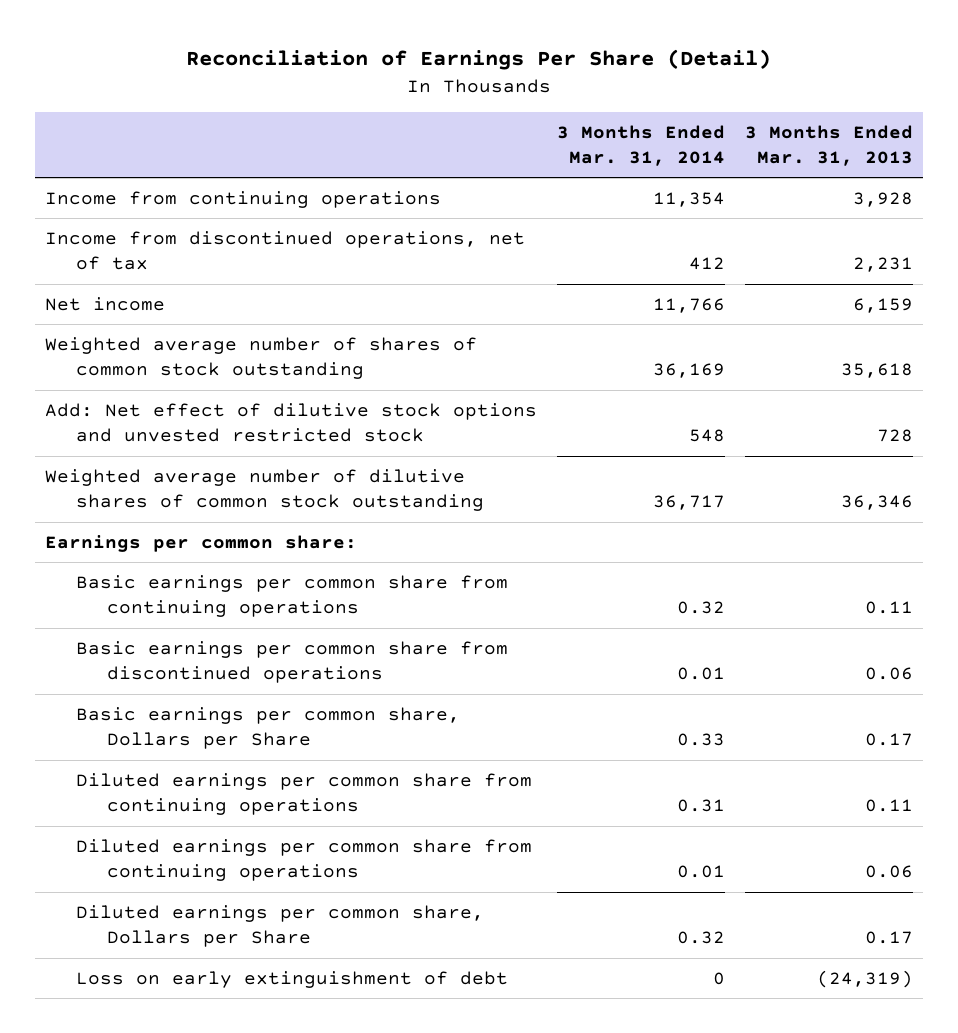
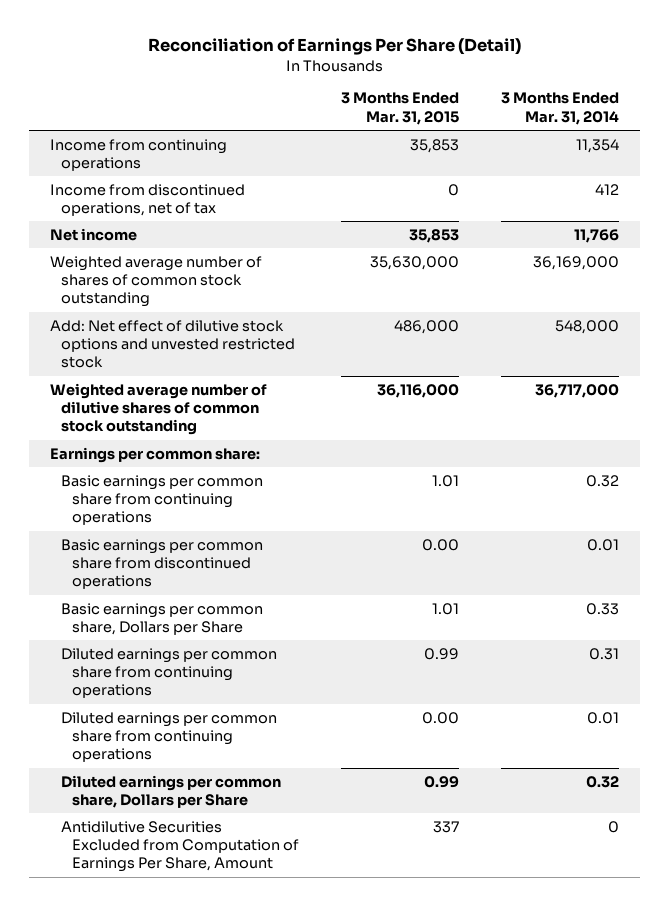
- | 3 Months Ended Mar. 31, 2014 | 3 Months Ended Mar. 31, 2013
+ | 3 Months Ended Mar. 31, 2015 | 3 Months Ended Mar. 31, 2014
- Weighted average number of shares of common stock outstanding | 36,169 | 35,618
- Add: Net effect of dilutive stock options and unvested restricted stock | 548 | 728
- Weighted average number of dilutive shares of common stock outstanding | 36,717 | 36,346
+ Weighted average number of shares of common stock outstanding | 35,630,000 | 36,169,000
+ Add: Net effect of dilutive stock options and unvested restricted stock | 486,000 | 548,000
+ Weighted average number of dilutive shares of common stock outstanding | 36,116,000 | 36,717,000
- Loss on early extinguishment of debt | 0 | (24,319)
+ Antidilutive Securities Excluded from Computation of Earnings Per Share, Amount | 337 | 0

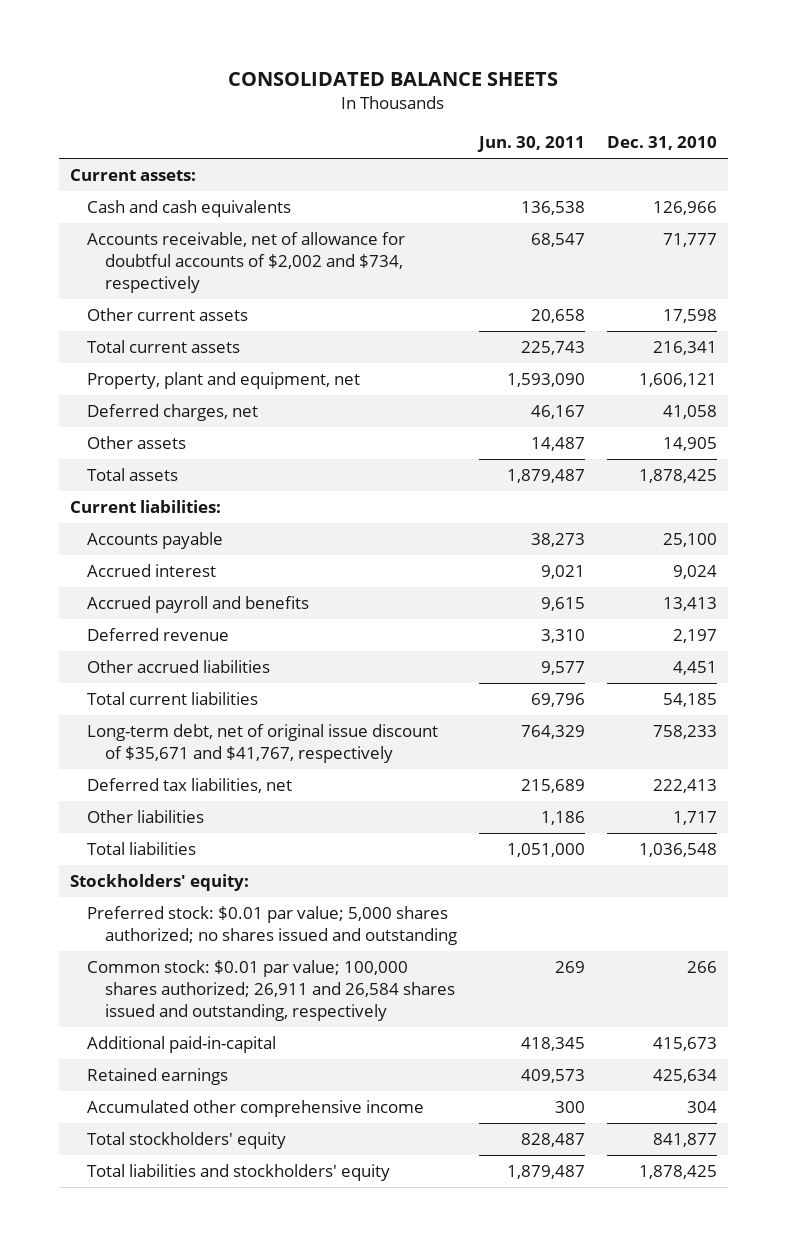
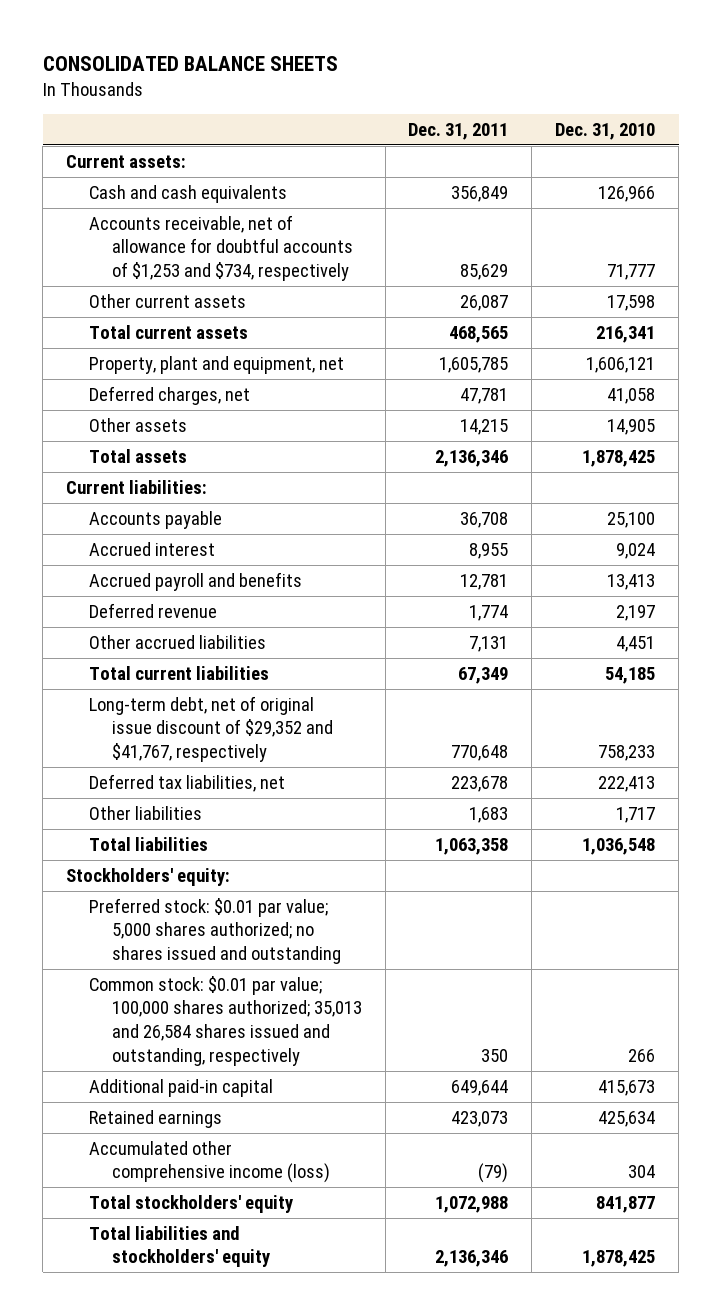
- | Jun. 30, 2011 | Dec. 31, 2010
+ | Dec. 31, 2011 | Dec. 31, 2010
- Accounts receivable, net of allowance for doubtful accounts of $2,002 and $734, respectively | 68,547 | 71,777
+ Accounts receivable, net of allowance for doubtful accounts of $1,253 and $734, respectively | 85,629 | 71,777
- Long-term debt, net of original issue discount of $35,671 and $41,767, respectively | 764,329 | 758,233
+ Long-term debt, net of original issue discount of $29,352 and $41,767, respectively | 770,648 | 758,233
- Common stock: $0.01 par value; 100,000 shares authorized; 26,911 and 26,584 shares issued and outstanding, respectively | 269 | 266
- Additional paid-in-capital | 418,345 | 415,673
+ Common stock: $0.01 par value; 100,000 shares authorized; 35,013 and 26,584 shares issued and outstanding, respectively | 350 | 266
+ Additional paid-in capital | 649,644 | 415,673
- Accumulated other comprehensive income | 300 | 304
+ Accumulated other comprehensive income (loss) | (79) | 304

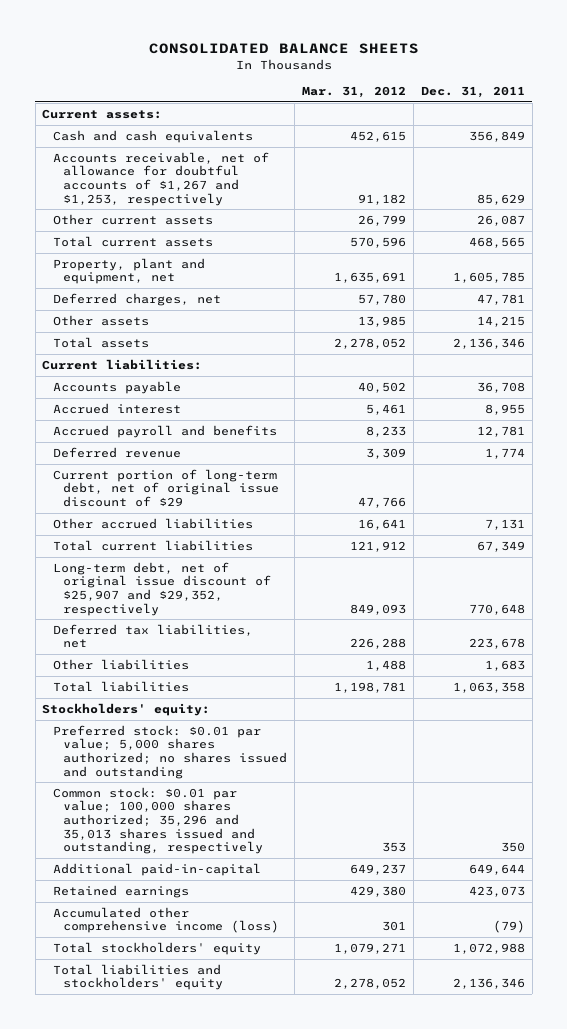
- | Dec. 31, 2011 | Dec. 31, 2010
+ | Mar. 31, 2012 | Dec. 31, 2011
- Accounts receivable, net of allowance for doubtful accounts of $1,253 and $734, respectively | 85,629 | 71,777
+ Accounts receivable, net of allowance for doubtful accounts of $1,267 and $1,253, respectively | 91,182 | 85,629
+ Current portion of long-term debt, net of original issue discount of $29 | 47,766 |
- Long-term debt, net of original issue discount of $29,352 and $41,767, respectively | 770,648 | 758,233
+ Long-term debt, net of original issue discount of $25,907 and $29,352, respectively | 849,093 | 770,648
- Common stock: $0.01 par value; 100,000 shares authorized; 35,013 and 26,584 shares issued and outstanding, respectively | 350 | 266
- Additional paid-in capital | 649,644 | 415,673
+ Common stock: $0.01 par value; 100,000 shares authorized; 35,296 and 35,013 shares issued and outstanding, respectively | 353 | 350
+ Additional paid-in-capital | 649,237 | 649,644

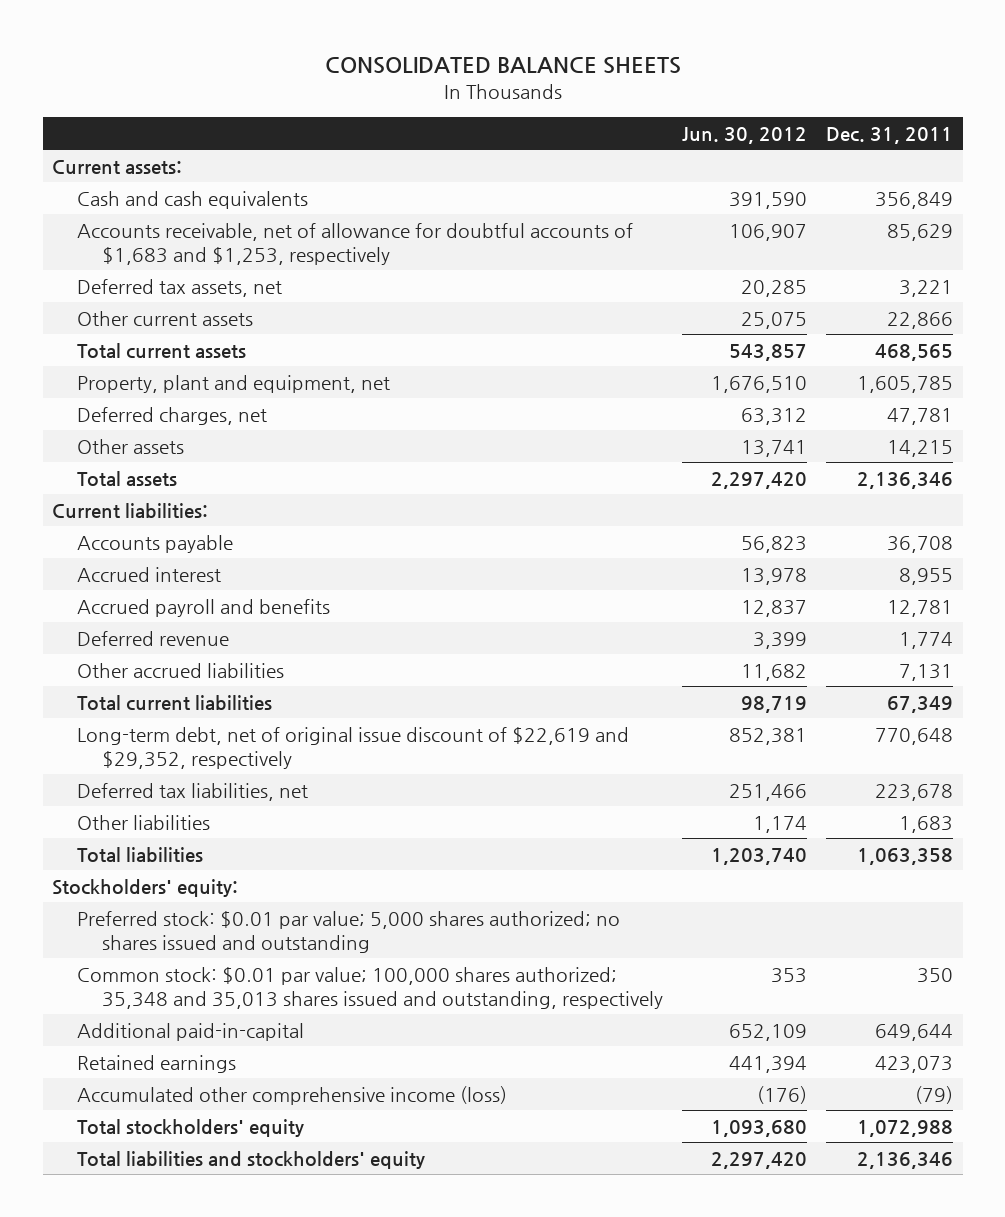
- | Mar. 31, 2012 | Dec. 31, 2011
+ | Jun. 30, 2012 | Dec. 31, 2011
- Accounts receivable, net of allowance for doubtful accounts of $1,267 and $1,253, respectively | 91,182 | 85,629
- Other current assets | 26,799 | 26,087
+ Accounts receivable, net of allowance for doubtful accounts of $1,683 and $1,253, respectively | 106,907 | 85,629
+ Deferred tax assets, net | 20,285 | 3,221
+ Other current assets | 25,075 | 22,866
- Current portion of long-term debt, net of original issue discount of $29 | 47,766 |
- Long-term debt, net of original issue discount of $25,907 and $29,352, respectively | 849,093 | 770,648
+ Long-term debt, net of original issue discount of $22,619 and $29,352, respectively | 852,381 | 770,648
- Common stock: $0.01 par value; 100,000 shares authorized; 35,296 and 35,013 shares issued and outstanding, respectively | 353 | 350
+ Common stock: $0.01 par value; 100,000 shares authorized; 35,348 and 35,013 shares issued and outstanding, respectively | 353 | 350

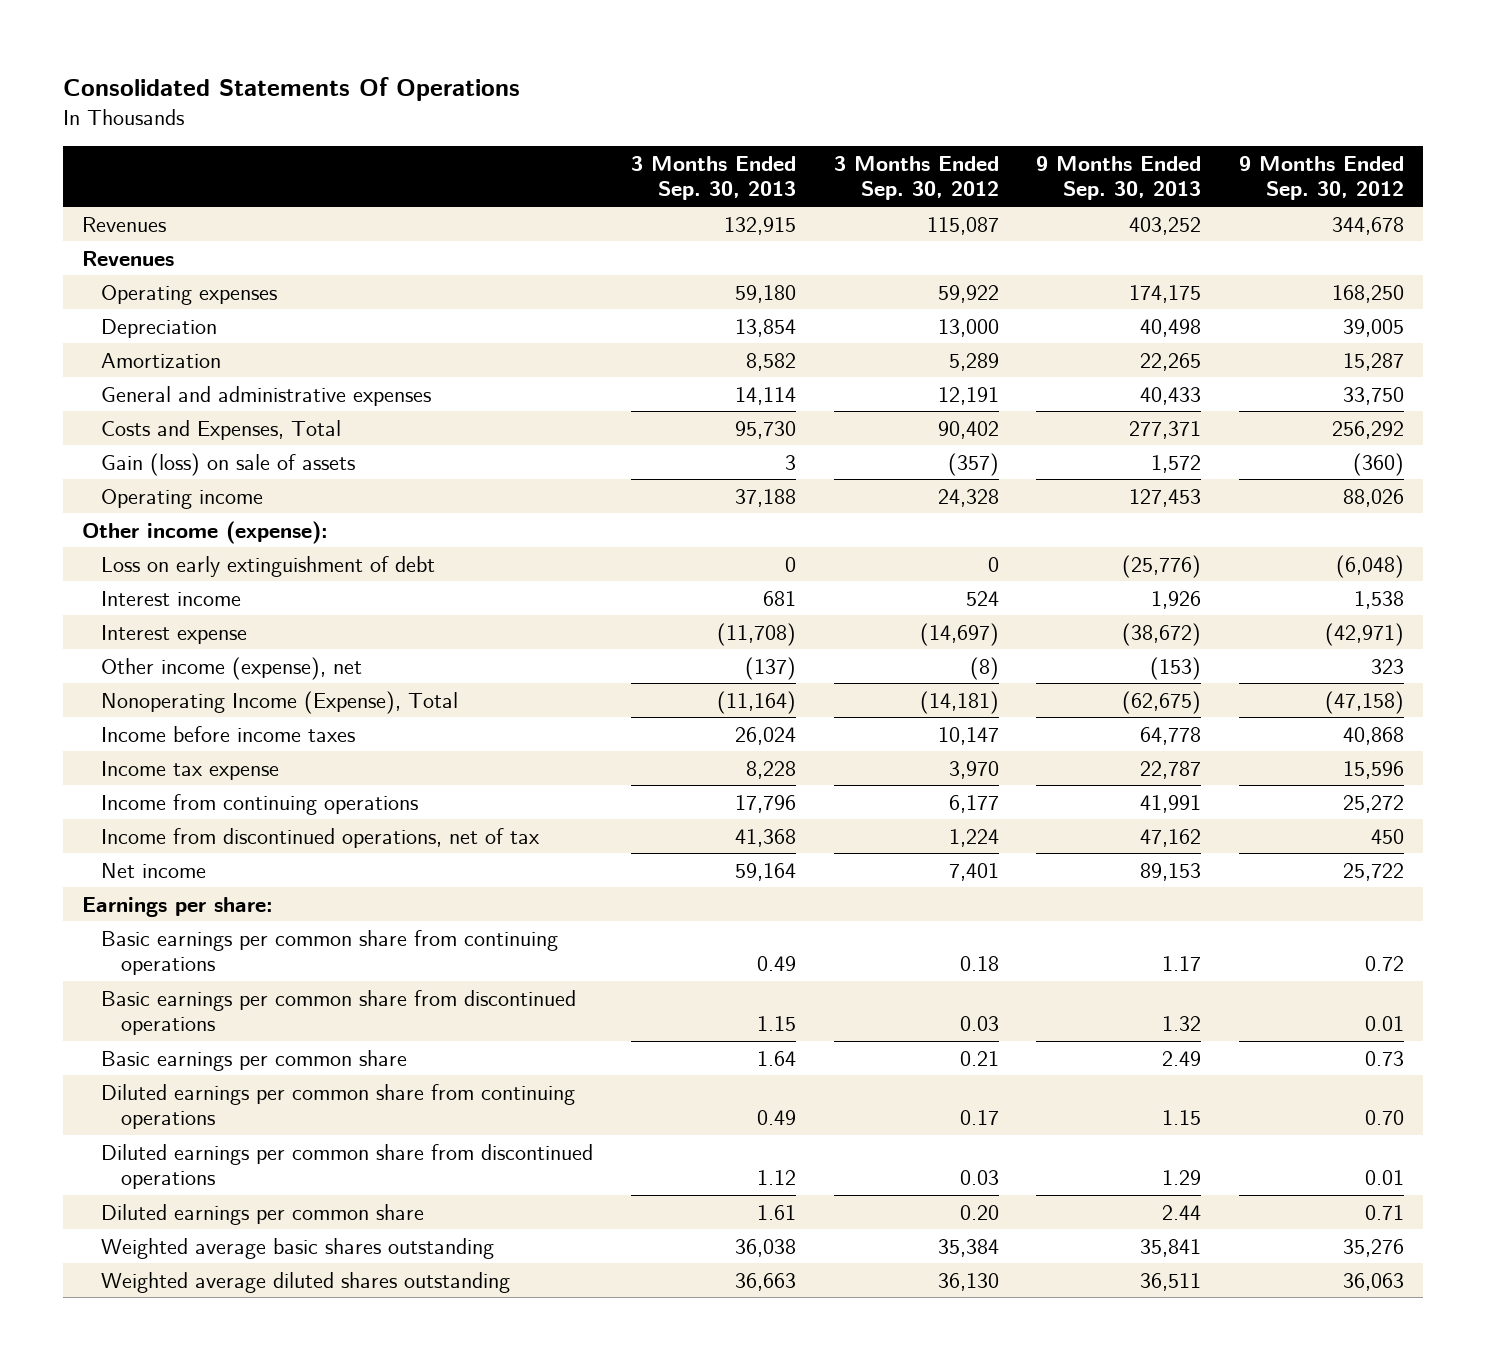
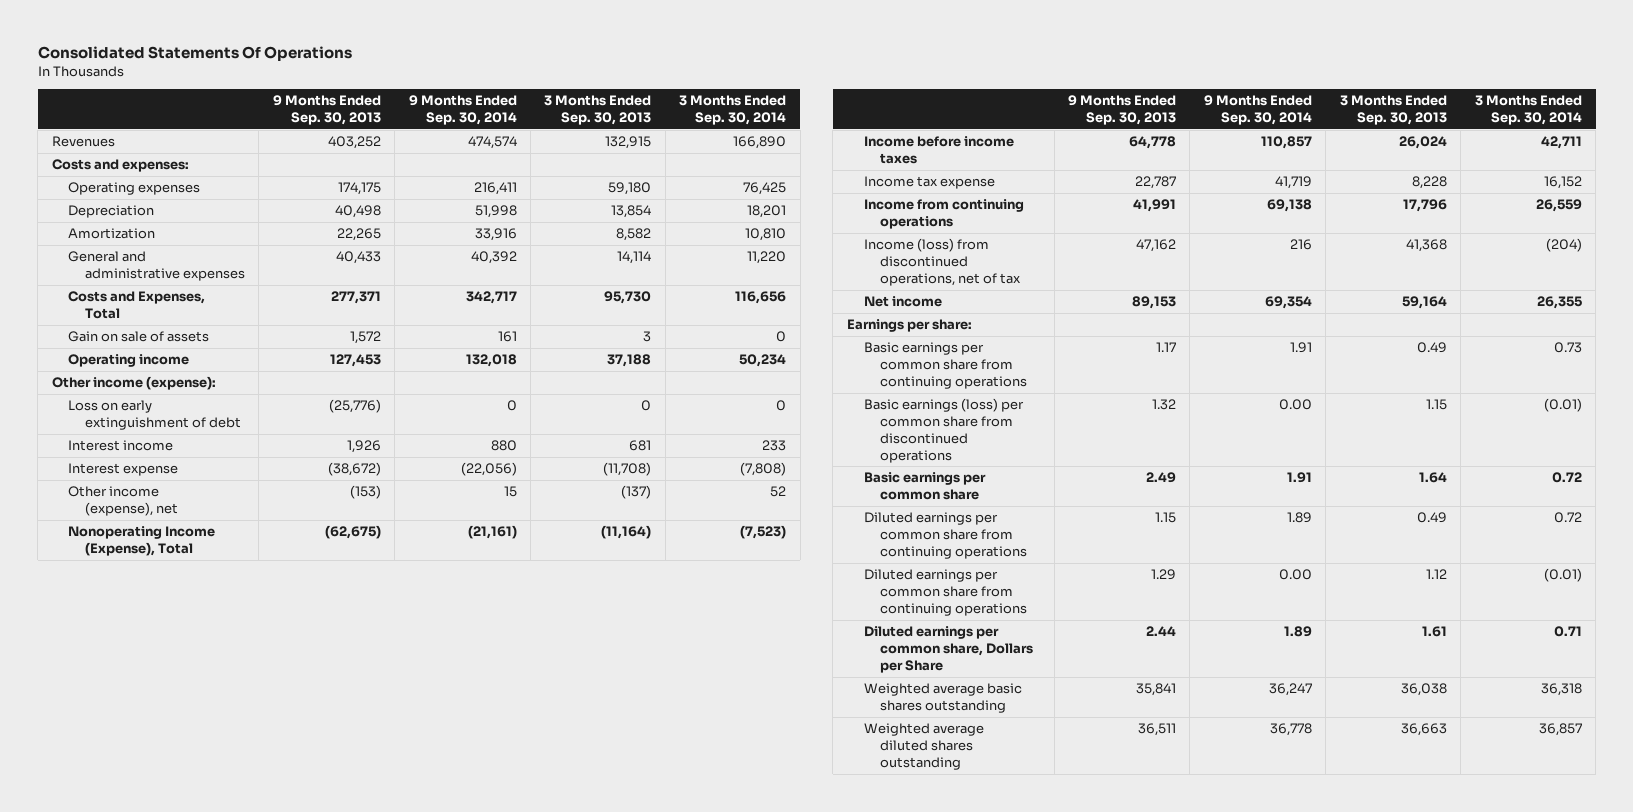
- | 3 Months Ended Sep. 30, 2013 | 3 Months Ended Sep. 30, 2012 | 9 Months Ended Sep. 30, 2013 | 9 Months Ended Sep. 30, 2012
+ | 9 Months Ended Sep. 30, 2013 | 9 Months Ended Sep. 30, 2014 | 3 Months Ended Sep. 30, 2013 | 3 Months Ended Sep. 30, 2014
- Revenues
+ Costs and expenses:
- Gain (loss) on sale of assets | 3 | (357) | 1,572 | (360)
+ Gain on sale of assets | 1,572 | 161 | 3 | 0
- Income from discontinued operations, net of tax | 41,368 | 1,224 | 47,162 | 450
+ Income (loss) from discontinued operations, net of tax | 47,162 | 216 | 41,368 | (204)
- Basic earnings per common share from discontinued operations | 1.15 | 0.03 | 1.32 | 0.01
+ Basic earnings (loss) per common share from discontinued operations | 1.32 | 0.00 | 1.15 | (0.01)
- Diluted earnings per common share from discontinued operations | 1.12 | 0.03 | 1.29 | 0.01
- Diluted earnings per common share | 1.61 | 0.20 | 2.44 | 0.71
+ Diluted earnings per common share from continuing operations | 1.29 | 0.00 | 1.12 | (0.01)
+ Diluted earnings per common share, Dollars per Share | 2.44 | 1.89 | 1.61 | 0.71

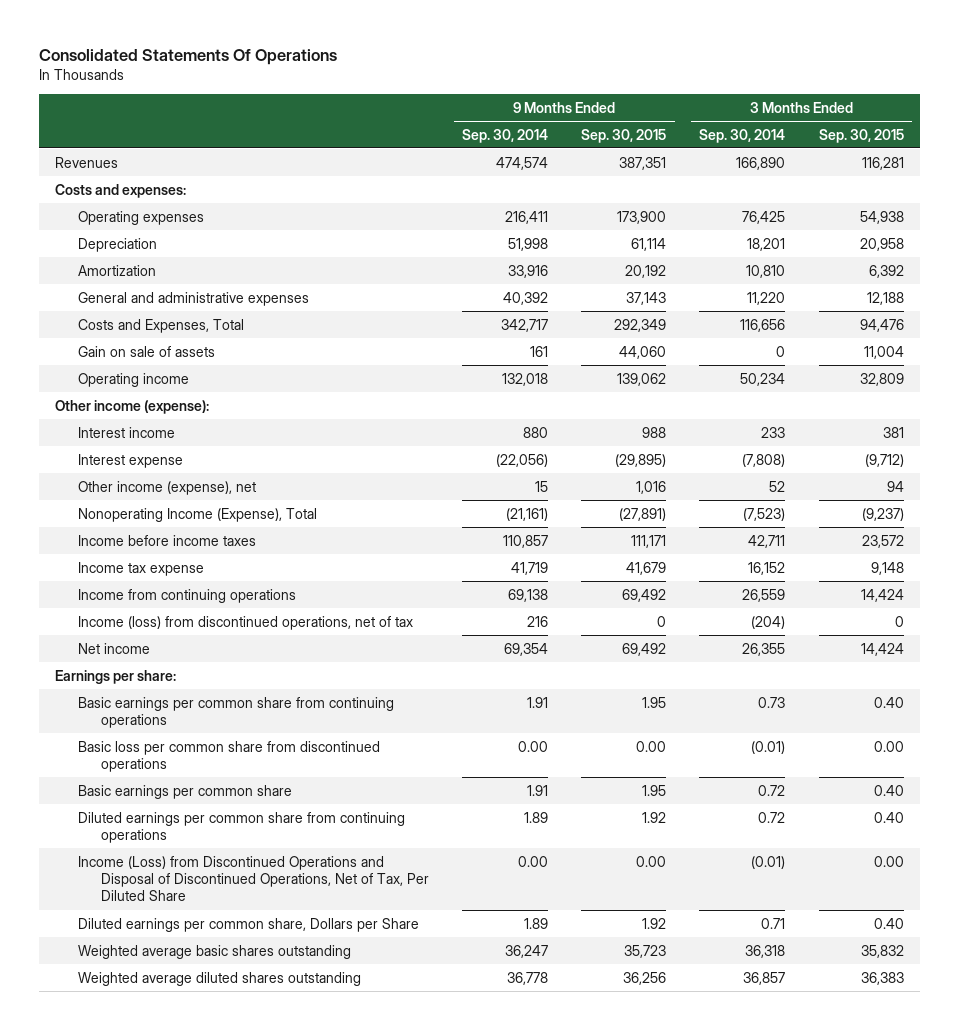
- | 9 Months Ended Sep. 30, 2013 | 9 Months Ended Sep. 30, 2014 | 3 Months Ended Sep. 30, 2013 | 3 Months Ended Sep. 30, 2014
+ | 9 Months Ended Sep. 30, 2014 | 9 Months Ended Sep. 30, 2015 | 3 Months Ended Sep. 30, 2014 | 3 Months Ended Sep. 30, 2015
- Loss on early extinguishment of debt | (25,776) | 0 | 0 | 0
- Basic earnings (loss) per common share from discontinued operations | 1.32 | 0.00 | 1.15 | (0.01)
+ Basic loss per common share from discontinued operations | 0.00 | 0.00 | (0.01) | 0.00
- Diluted earnings per common share from continuing operations | 1.29 | 0.00 | 1.12 | (0.01)
+ Income (Loss) from Discontinued Operations and Disposal of Discontinued Operations, Net of Tax, Per Diluted Share | 0.00 | 0.00 | (0.01) | 0.00

